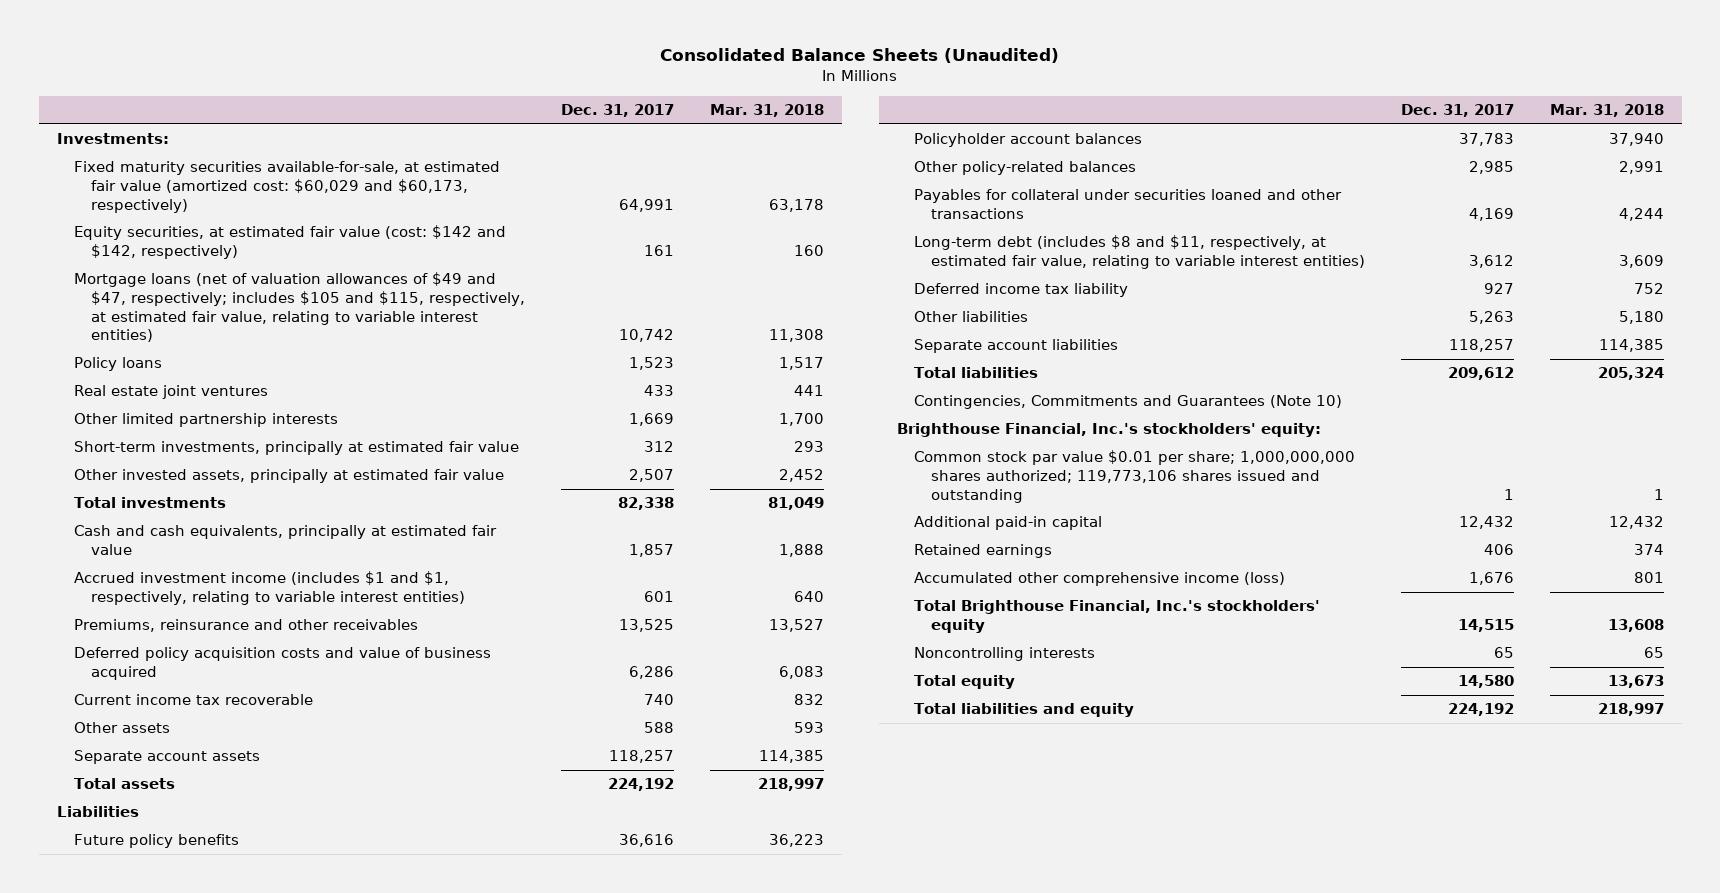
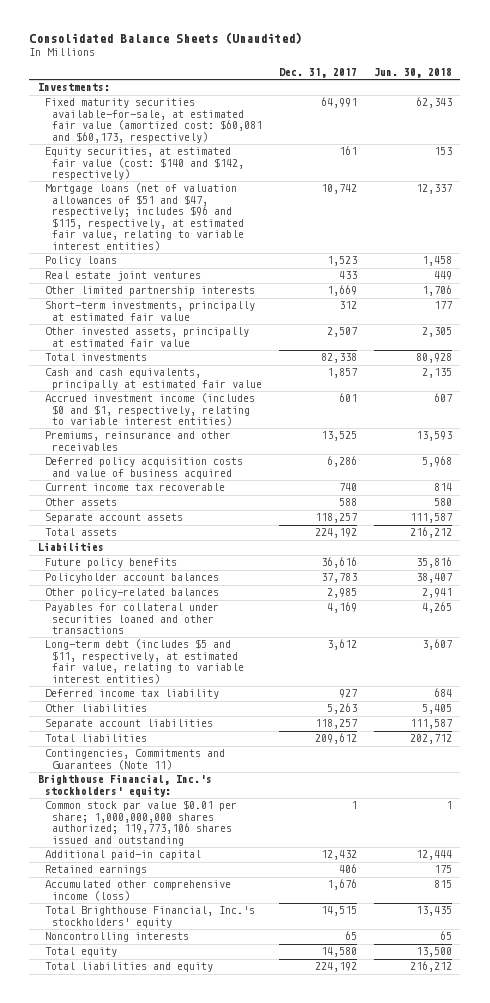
- | Dec. 31, 2017 | Mar. 31, 2018
+ | Dec. 31, 2017 | Jun. 30, 2018
- Fixed maturity securities available-for-sale, at estimated fair value (amortized cost: $60,029 and $60,173, respectively) | 64,991 | 63,178
- Equity securities, at estimated fair value (cost: $142 and $142, respectively) | 161 | 160
- Mortgage loans (net of valuation allowances of $49 and $47, respectively; includes $105 and $115, respectively, at estimated fair value, relating to variable interest entities) | 10,742 | 11,308
+ Fixed maturity securities available-for-sale, at estimated fair value (amortized cost: $60,081 and $60,173, respectively) | 64,991 | 62,343
+ Equity securities, at estimated fair value (cost: $140 and $142, respectively) | 161 | 153
+ Mortgage loans (net of valuation allowances of $51 and $47, respectively; includes $96 and $115, respectively, at estimated fair value, relating to variable interest entities) | 10,742 | 12,337
- Accrued investment income (includes $1 and $1, respectively, relating to variable interest entities) | 601 | 640
+ Accrued investment income (includes $0 and $1, respectively, relating to variable interest entities) | 601 | 607
- Long-term debt (includes $8 and $11, respectively, at estimated fair value, relating to variable interest entities) | 3,612 | 3,609
+ Long-term debt (includes $5 and $11, respectively, at estimated fair value, relating to variable interest entities) | 3,612 | 3,607
- Contingencies, Commitments and Guarantees (Note 10)
+ Contingencies, Commitments and Guarantees (Note 11)

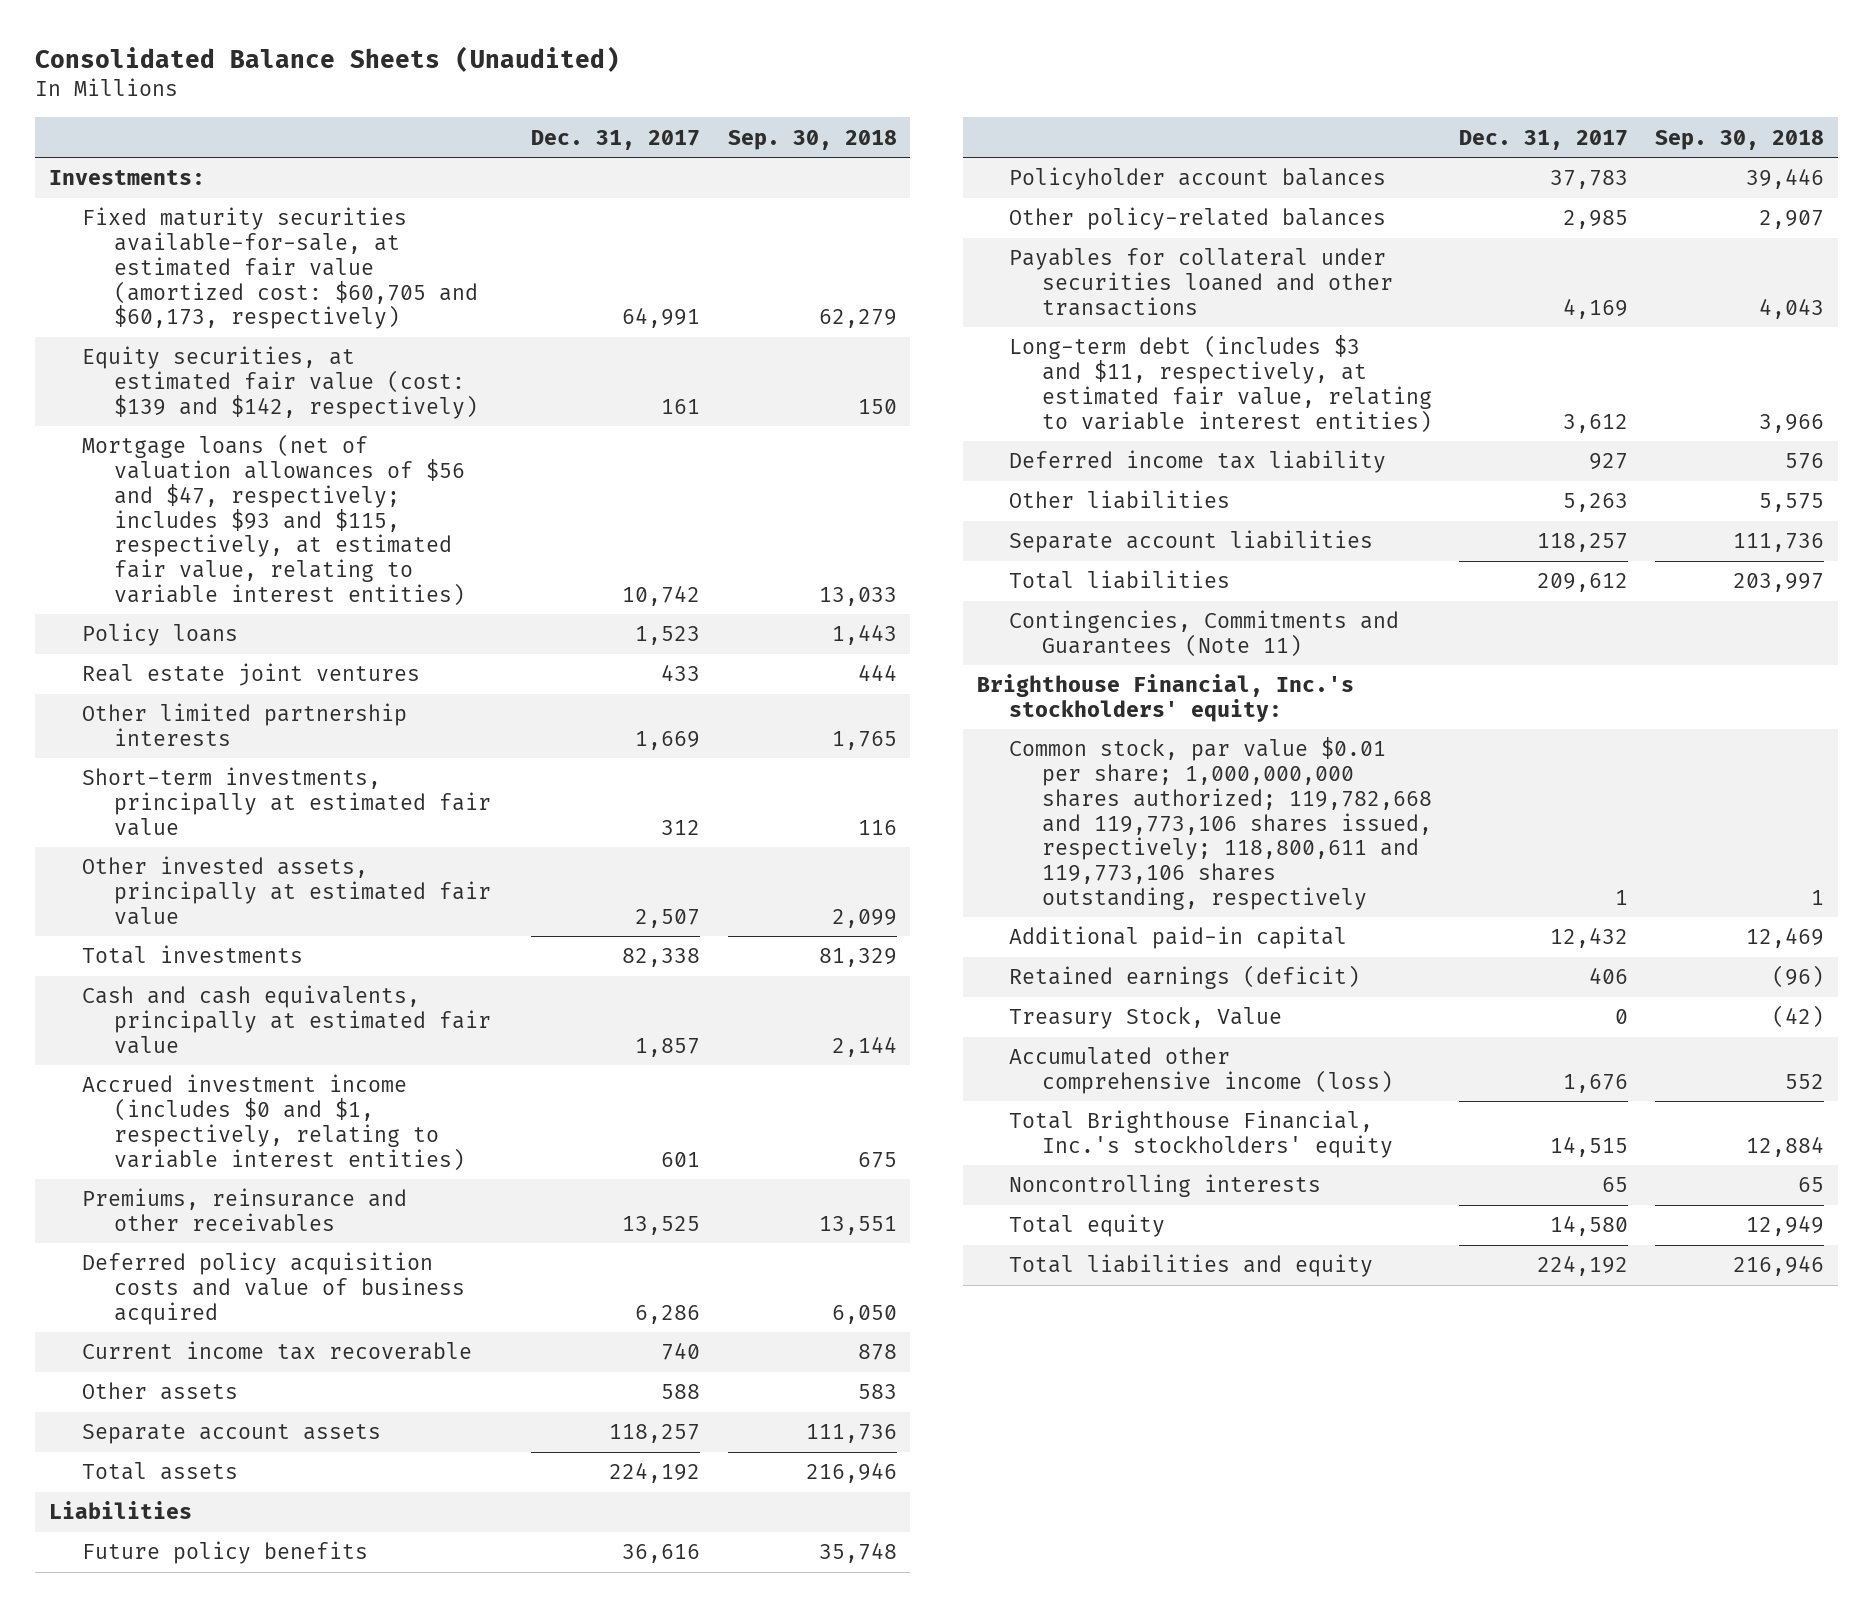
- | Dec. 31, 2017 | Jun. 30, 2018
+ | Dec. 31, 2017 | Sep. 30, 2018
- Fixed maturity securities available-for-sale, at estimated fair value (amortized cost: $60,081 and $60,173, respectively) | 64,991 | 62,343
- Equity securities, at estimated fair value (cost: $140 and $142, respectively) | 161 | 153
- Mortgage loans (net of valuation allowances of $51 and $47, respectively; includes $96 and $115, respectively, at estimated fair value, relating to variable interest entities) | 10,742 | 12,337
+ Fixed maturity securities available-for-sale, at estimated fair value (amortized cost: $60,705 and $60,173, respectively) | 64,991 | 62,279
+ Equity securities, at estimated fair value (cost: $139 and $142, respectively) | 161 | 150
+ Mortgage loans (net of valuation allowances of $56 and $47, respectively; includes $93 and $115, respectively, at estimated fair value, relating to variable interest entities) | 10,742 | 13,033
- Long-term debt (includes $5 and $11, respectively, at estimated fair value, relating to variable interest entities) | 3,612 | 3,607
+ Long-term debt (includes $3 and $11, respectively, at estimated fair value, relating to variable interest entities) | 3,612 | 3,966
- Common stock par value $0.01 per share; 1,000,000,000 shares authorized; 119,773,106 shares issued and outstanding | 1 | 1
+ Common stock, par value $0.01 per share; 1,000,000,000 shares authorized; 119,782,668 and 119,773,106 shares issued, respectively; 118,800,611 and 119,773,106 shares outstanding, respectively | 1 | 1
- Retained earnings | 406 | 175
+ Retained earnings (deficit) | 406 | (96)
+ Treasury Stock, Value | 0 | (42)

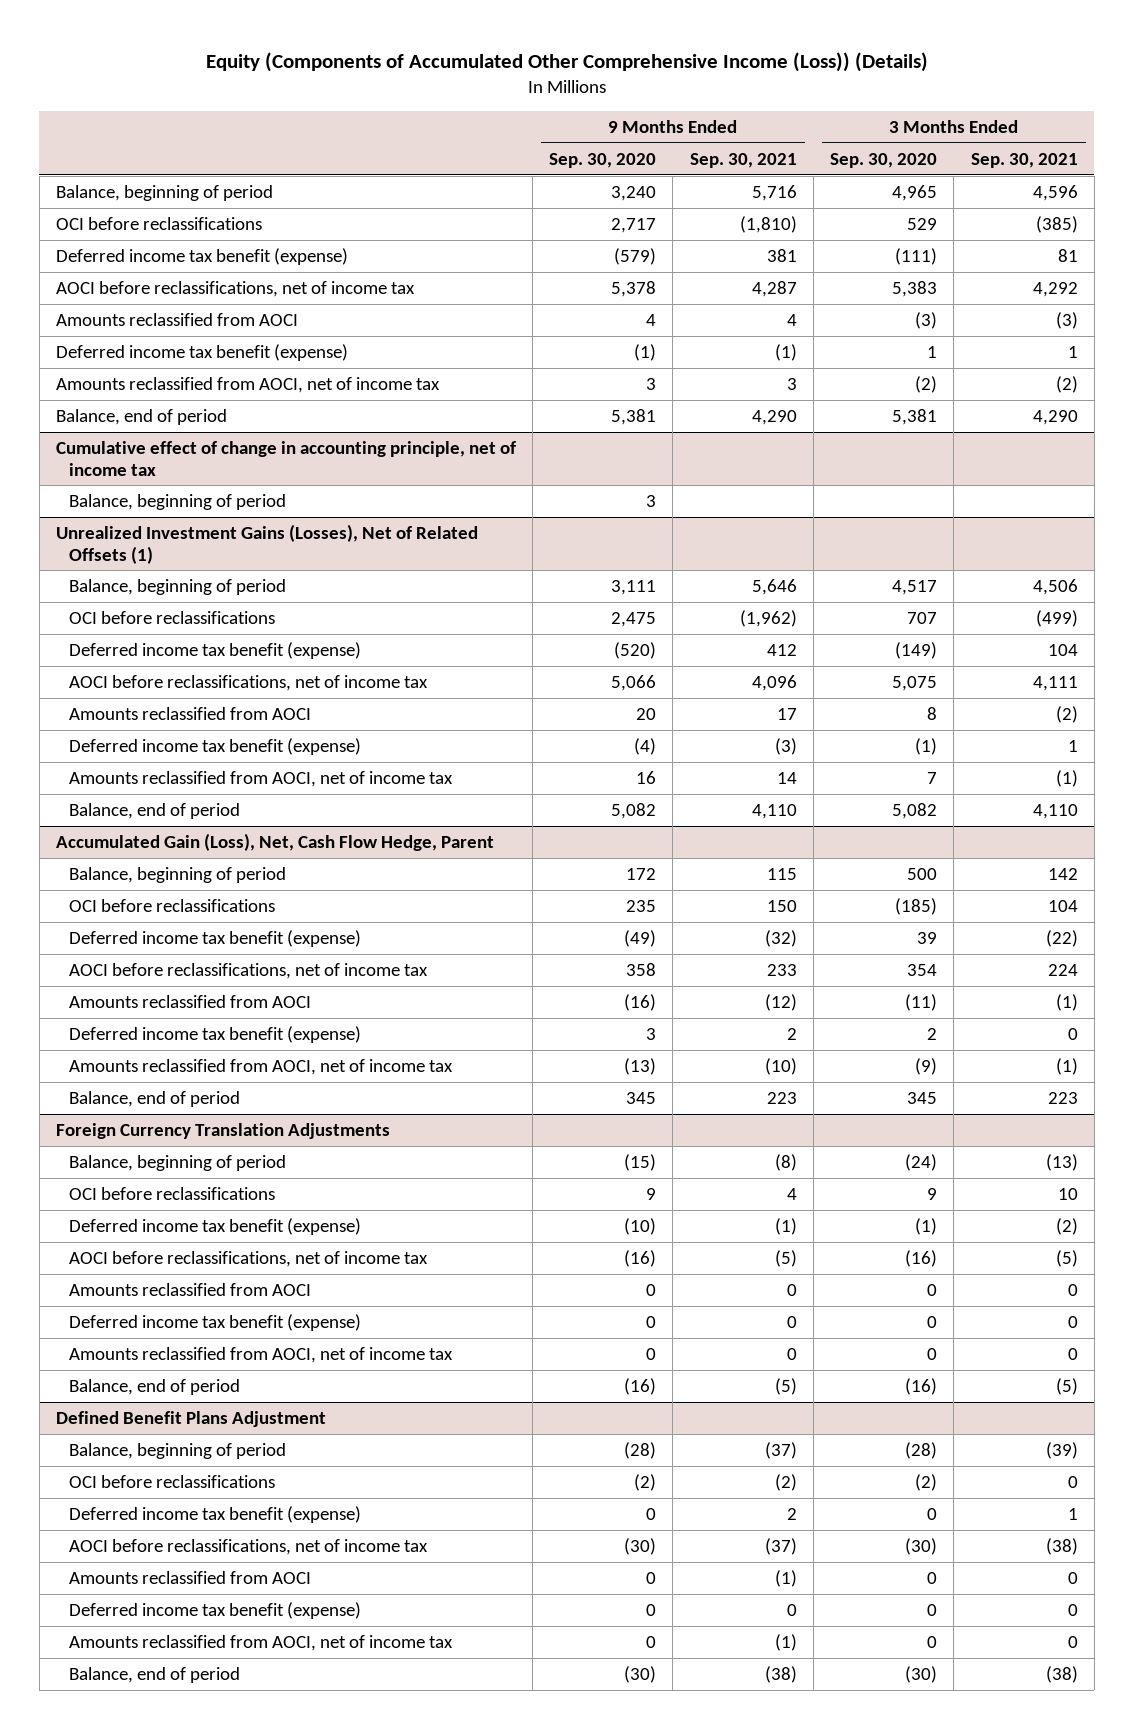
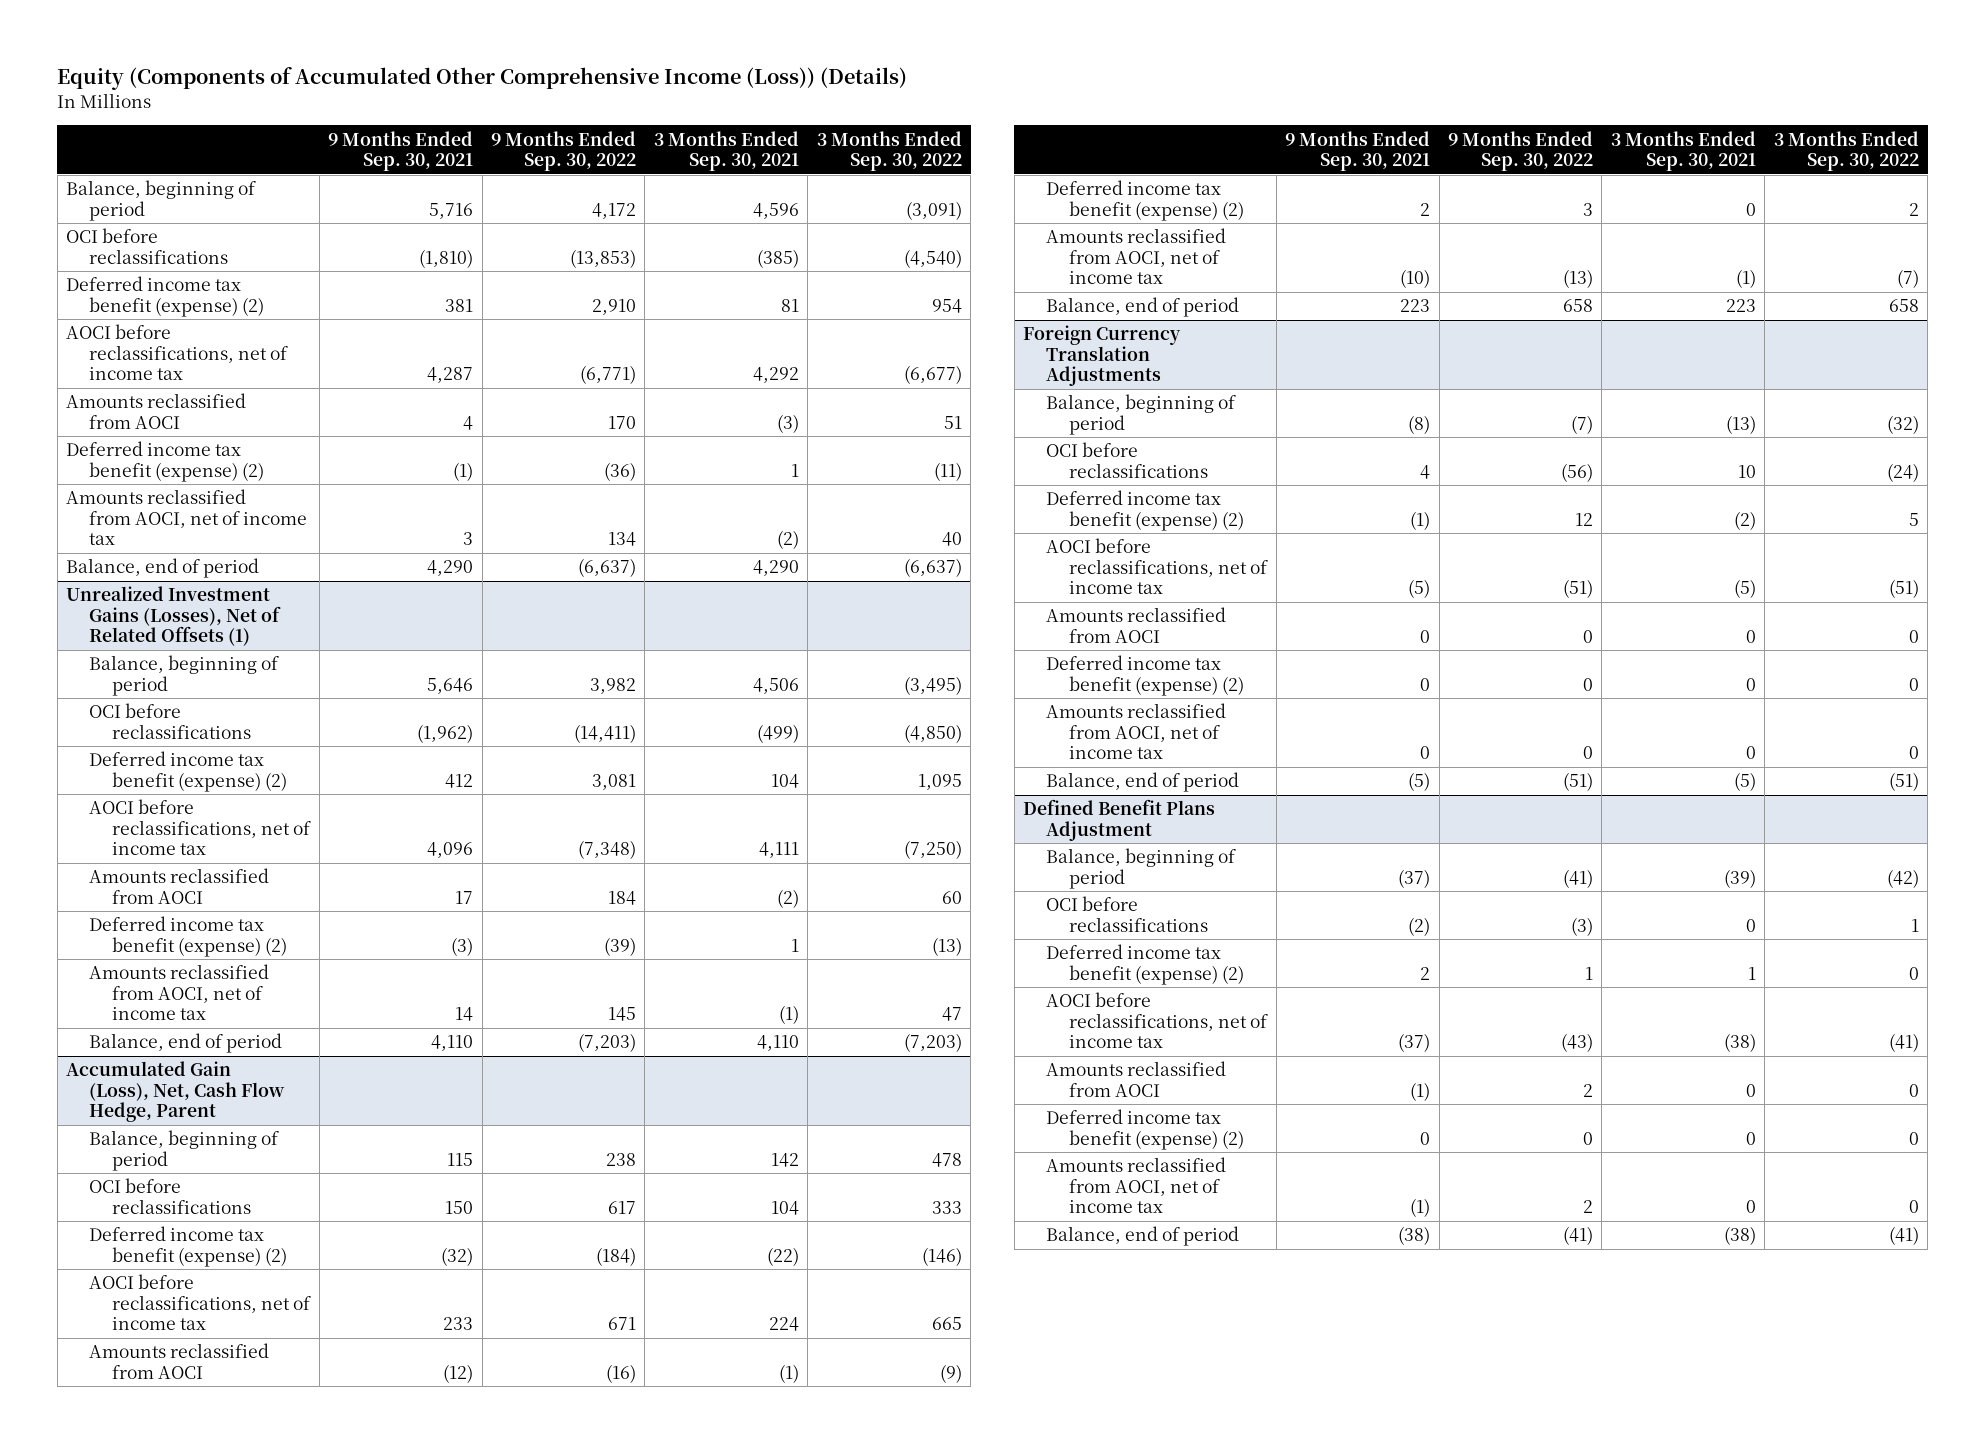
- | 9 Months Ended Sep. 30, 2020 | 9 Months Ended Sep. 30, 2021 | 3 Months Ended Sep. 30, 2020 | 3 Months Ended Sep. 30, 2021
+ | 9 Months Ended Sep. 30, 2021 | 9 Months Ended Sep. 30, 2022 | 3 Months Ended Sep. 30, 2021 | 3 Months Ended Sep. 30, 2022
- Deferred income tax benefit (expense) | (579) | 381 | (111) | 81
+ Deferred income tax benefit (expense) (2) | 381 | 2,910 | 81 | 954
- Deferred income tax benefit (expense) | (1) | (1) | 1 | 1
+ Deferred income tax benefit (expense) (2) | (1) | (36) | 1 | (11)
- Cumulative effect of change in accounting principle, net of income tax
- Balance, beginning of period | 3 | | |
@ Unrealized Investment Gains (Losses), Net of Related Offsets (1)
- Deferred income tax benefit (expense) | (520) | 412 | (149) | 104
+ Deferred income tax benefit (expense) (2) | 412 | 3,081 | 104 | 1,095
- Deferred income tax benefit (expense) | (4) | (3) | (1) | 1
+ Deferred income tax benefit (expense) (2) | (3) | (39) | 1 | (13)
@ Accumulated Gain (Loss), Net, Cash Flow Hedge, Parent
- Deferred income tax benefit (expense) | (49) | (32) | 39 | (22)
+ Deferred income tax benefit (expense) (2) | (32) | (184) | (22) | (146)
- Deferred income tax benefit (expense) | 3 | 2 | 2 | 0
+ Deferred income tax benefit (expense) (2) | 2 | 3 | 0 | 2
@ Foreign Currency Translation Adjustments
- Deferred income tax benefit (expense) | (10) | (1) | (1) | (2)
+ Deferred income tax benefit (expense) (2) | (1) | 12 | (2) | 5
- Deferred income tax benefit (expense) | 0 | 0 | 0 | 0
+ Deferred income tax benefit (expense) (2) | 0 | 0 | 0 | 0
@ Defined Benefit Plans Adjustment
- Deferred income tax benefit (expense) | 0 | 2 | 0 | 1
+ Deferred income tax benefit (expense) (2) | 2 | 1 | 1 | 0
- Deferred income tax benefit (expense) | 0 | 0 | 0 | 0
+ Deferred income tax benefit (expense) (2) | 0 | 0 | 0 | 0

